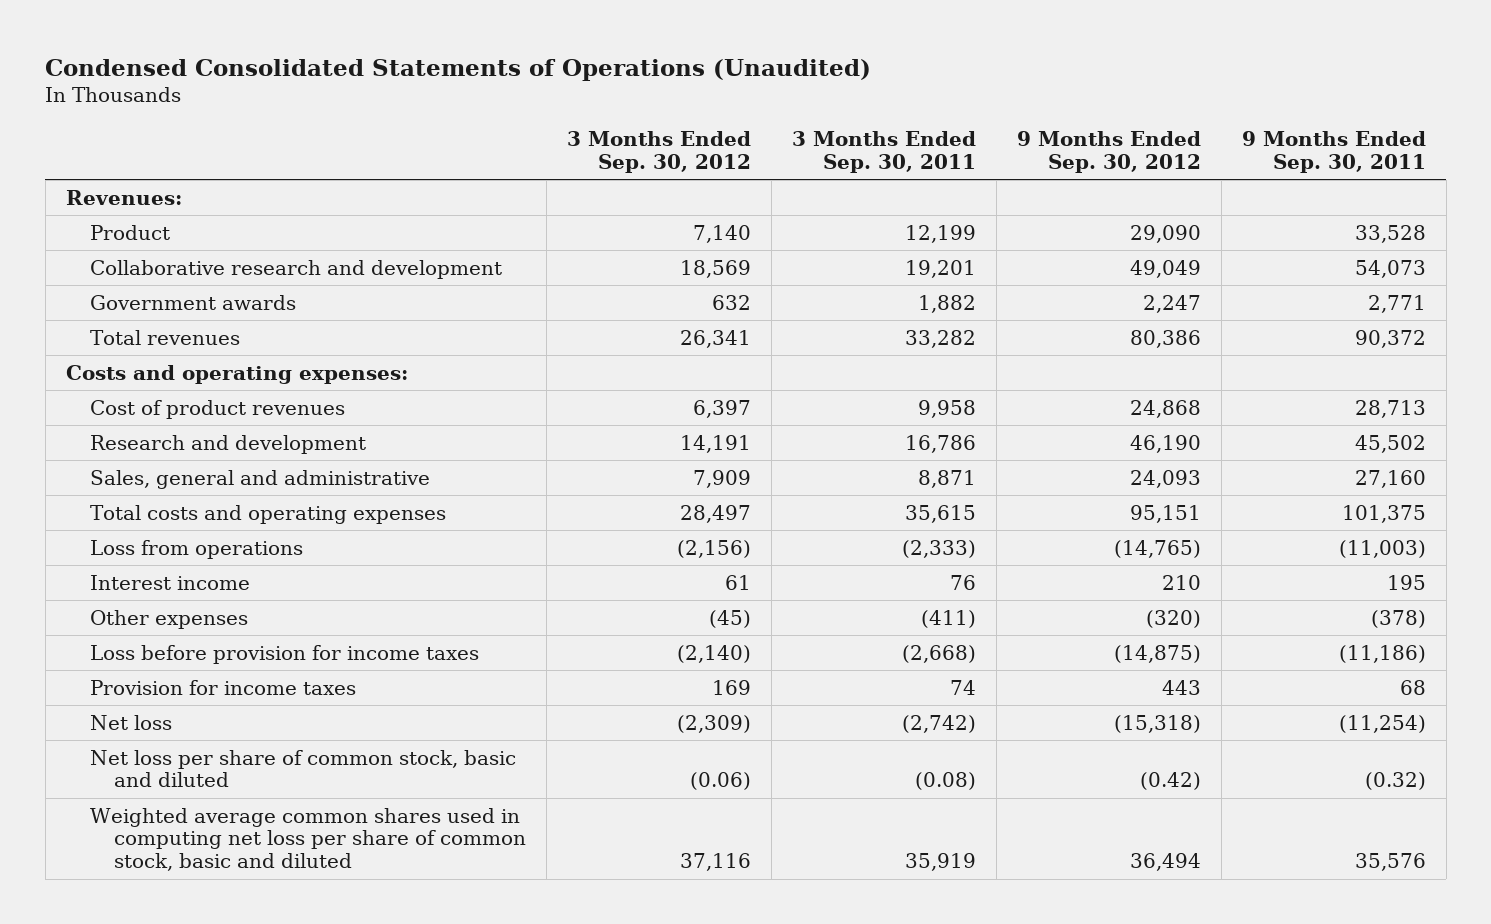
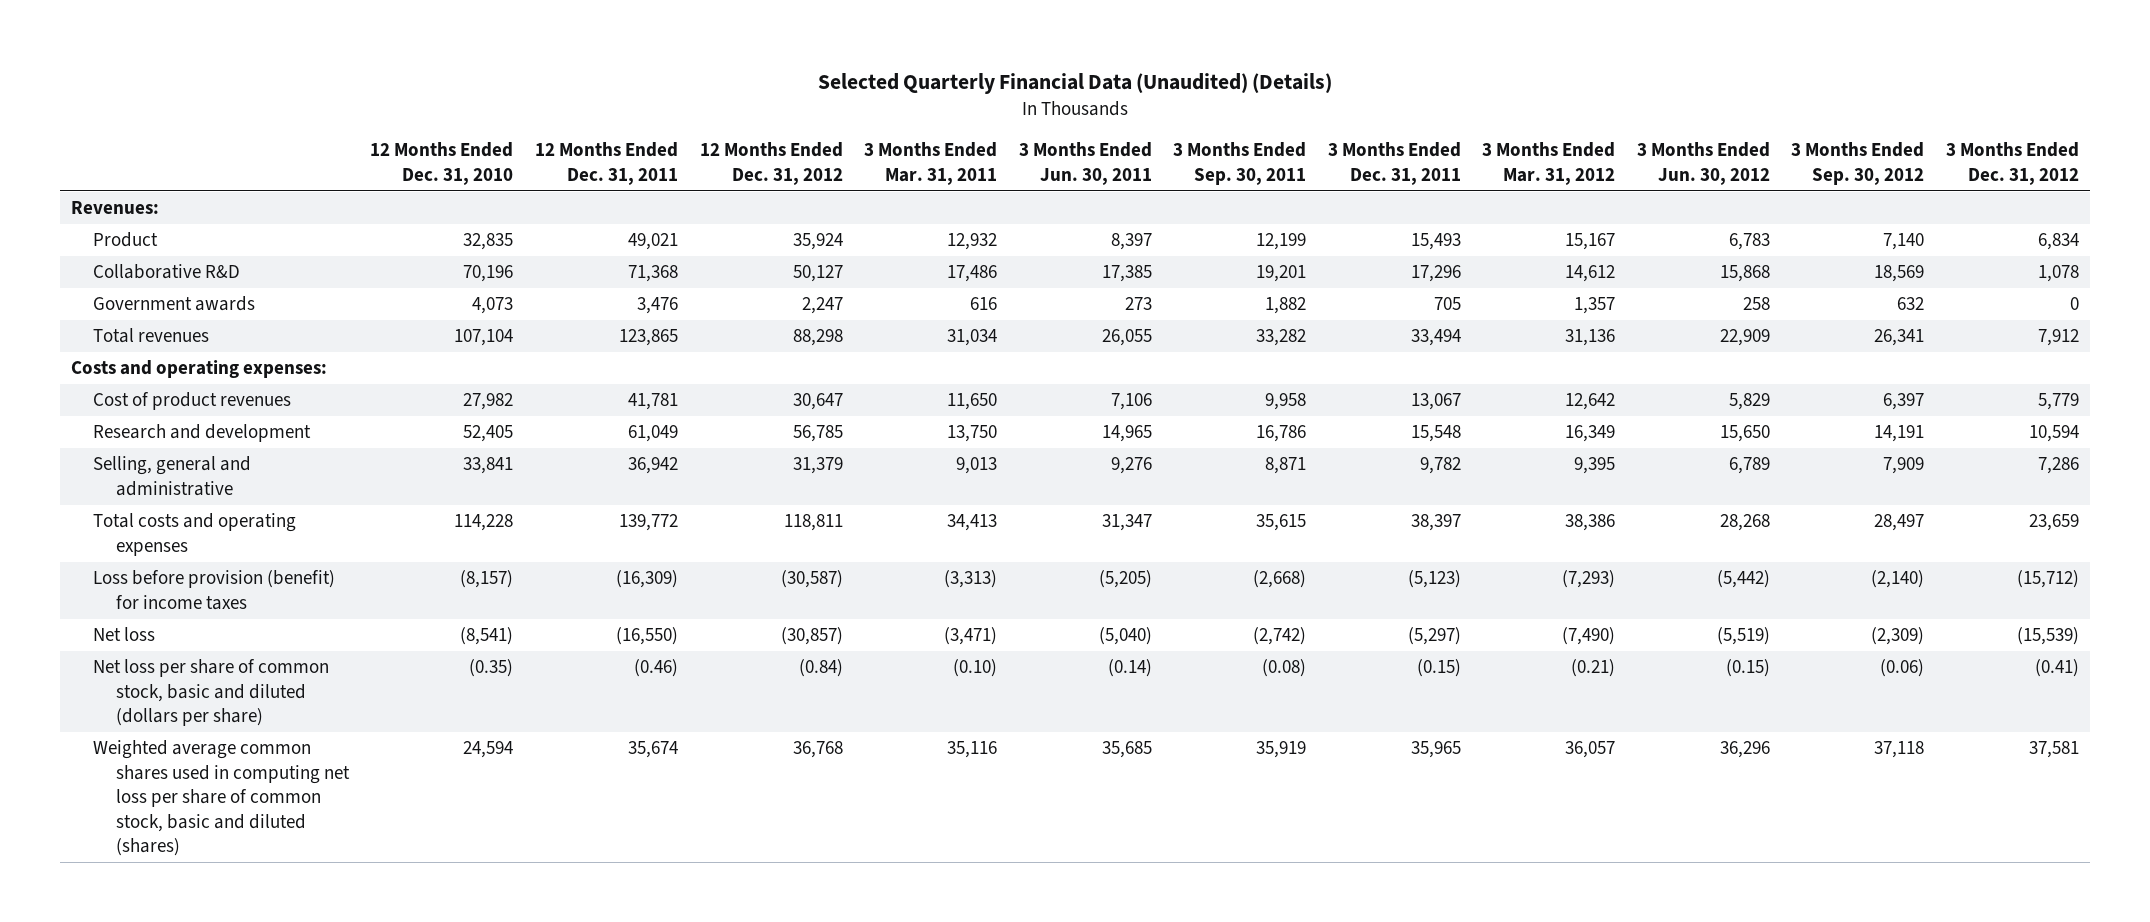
- Condensed Consolidated Statements of Operations (Unaudited)
+ Selected Quarterly Financial Data (Unaudited) (Details)
- | 3 Months Ended Sep. 30, 2012 | 3 Months Ended Sep. 30, 2011 | 9 Months Ended Sep. 30, 2012 | 9 Months Ended Sep. 30, 2011
+ | 12 Months Ended Dec. 31, 2010 | 12 Months Ended Dec. 31, 2011 | 12 Months Ended Dec. 31, 2012 | 3 Months Ended Mar. 31, 2011 | 3 Months Ended Jun. 30, 2011 | 3 Months Ended Sep. 30, 2011 | 3 Months Ended Dec. 31, 2011 | 3 Months Ended Mar. 31, 2012 | 3 Months Ended Jun. 30, 2012 | 3 Months Ended Sep. 30, 2012 | 3 Months Ended Dec. 31, 2012
- Collaborative research and development | 18,569 | 19,201 | 49,049 | 54,073
+ Collaborative R&D | 70,196 | 71,368 | 50,127 | 17,486 | 17,385 | 19,201 | 17,296 | 14,612 | 15,868 | 18,569 | 1,078
- Sales, general and administrative | 7,909 | 8,871 | 24,093 | 27,160
+ Selling, general and administrative | 33,841 | 36,942 | 31,379 | 9,013 | 9,276 | 8,871 | 9,782 | 9,395 | 6,789 | 7,909 | 7,286
- Loss from operations | (2,156) | (2,333) | (14,765) | (11,003)
- Interest income | 61 | 76 | 210 | 195
- Other expenses | (45) | (411) | (320) | (378)
- Loss before provision for income taxes | (2,140) | (2,668) | (14,875) | (11,186)
- Provision for income taxes | 169 | 74 | 443 | 68
+ Loss before provision (benefit) for income taxes | (8,157) | (16,309) | (30,587) | (3,313) | (5,205) | (2,668) | (5,123) | (7,293) | (5,442) | (2,140) | (15,712)
- Net loss per share of common stock, basic and diluted | (0.06) | (0.08) | (0.42) | (0.32)
- Weighted average common shares used in computing net loss per share of common stock, basic and diluted | 37,116 | 35,919 | 36,494 | 35,576
+ Net loss per share of common stock, basic and diluted (dollars per share) | (0.35) | (0.46) | (0.84) | (0.10) | (0.14) | (0.08) | (0.15) | (0.21) | (0.15) | (0.06) | (0.41)
+ Weighted average common shares used in computing net loss per share of common stock, basic and diluted (shares) | 24,594 | 35,674 | 36,768 | 35,116 | 35,685 | 35,919 | 35,965 | 36,057 | 36,296 | 37,118 | 37,581

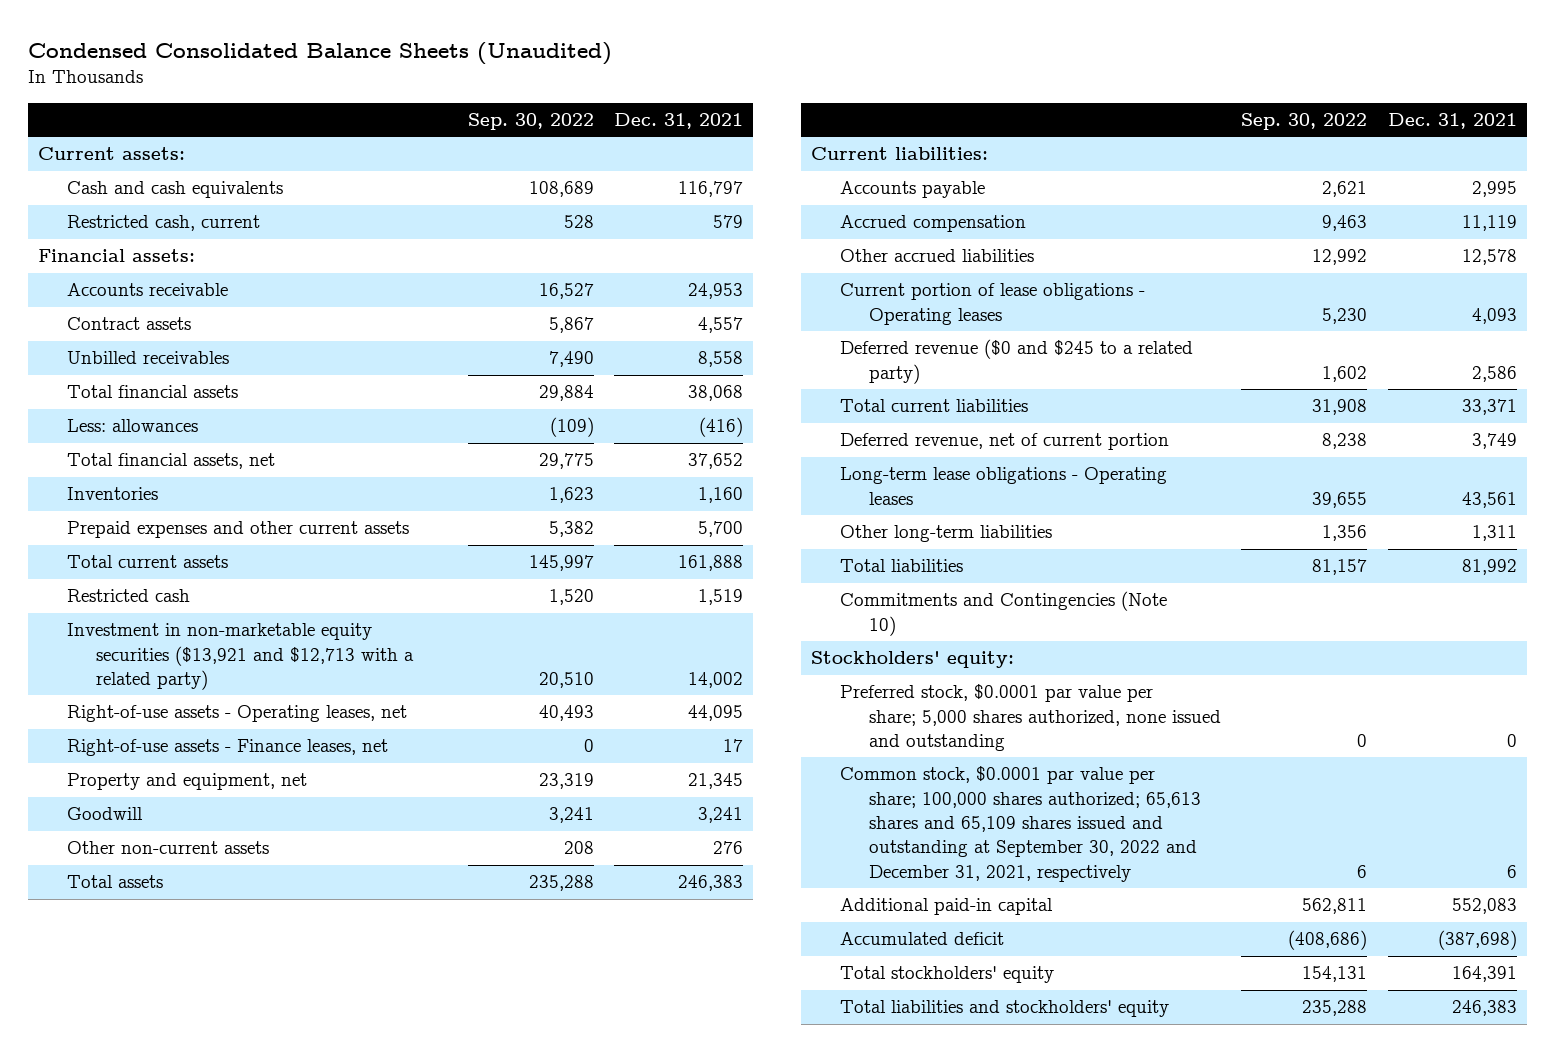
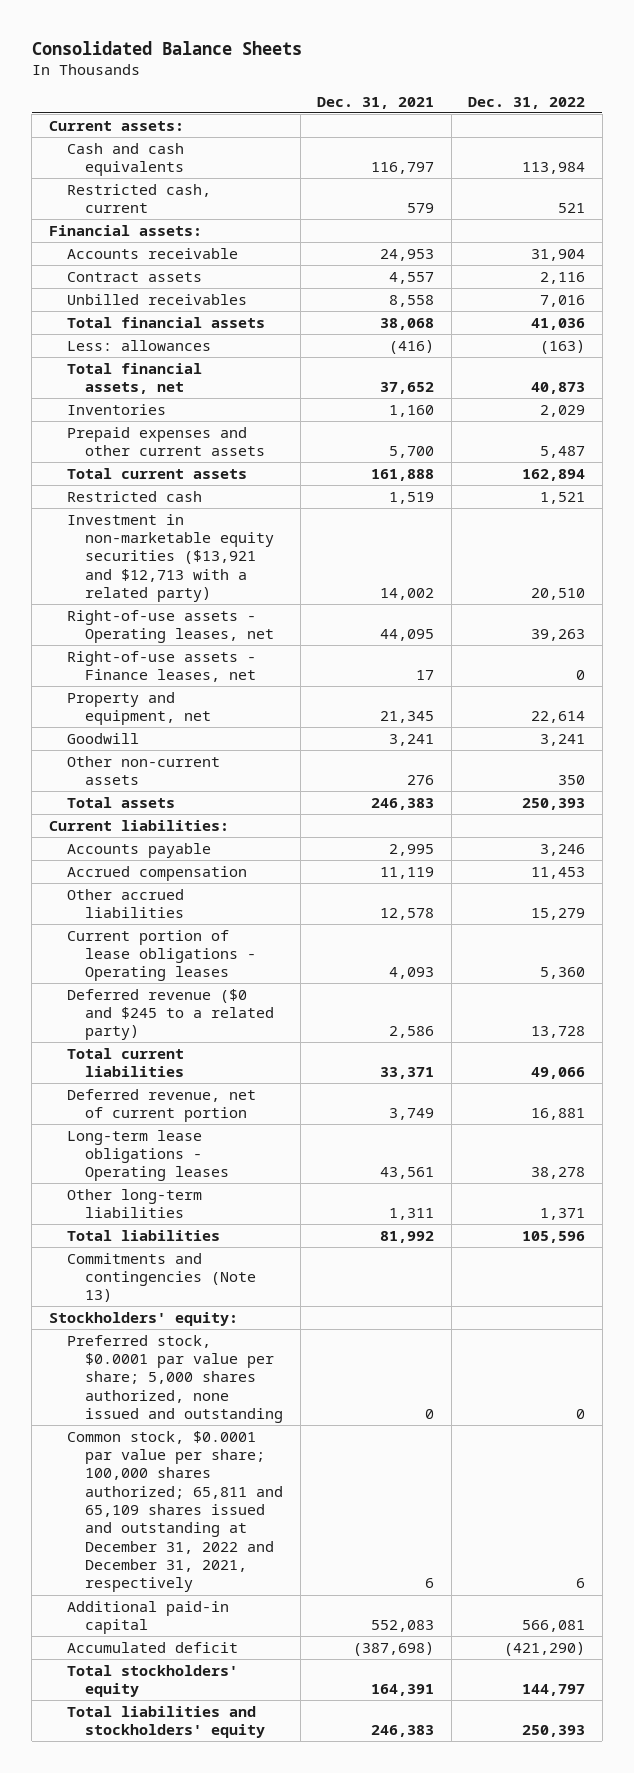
- Condensed Consolidated Balance Sheets (Unaudited)
+ Consolidated Balance Sheets
- | Sep. 30, 2022 | Dec. 31, 2021
+ | Dec. 31, 2021 | Dec. 31, 2022
- Commitments and Contingencies (Note 10)
+ Commitments and contingencies (Note 13)
- Common stock, $0.0001 par value per share; 100,000 shares authorized; 65,613 shares and 65,109 shares issued and outstanding at September 30, 2022 and December 31, 2021, respectively | 6 | 6
+ Common stock, $0.0001 par value per share; 100,000 shares authorized; 65,811 and 65,109 shares issued and outstanding at December 31, 2022 and December 31, 2021, respectively | 6 | 6

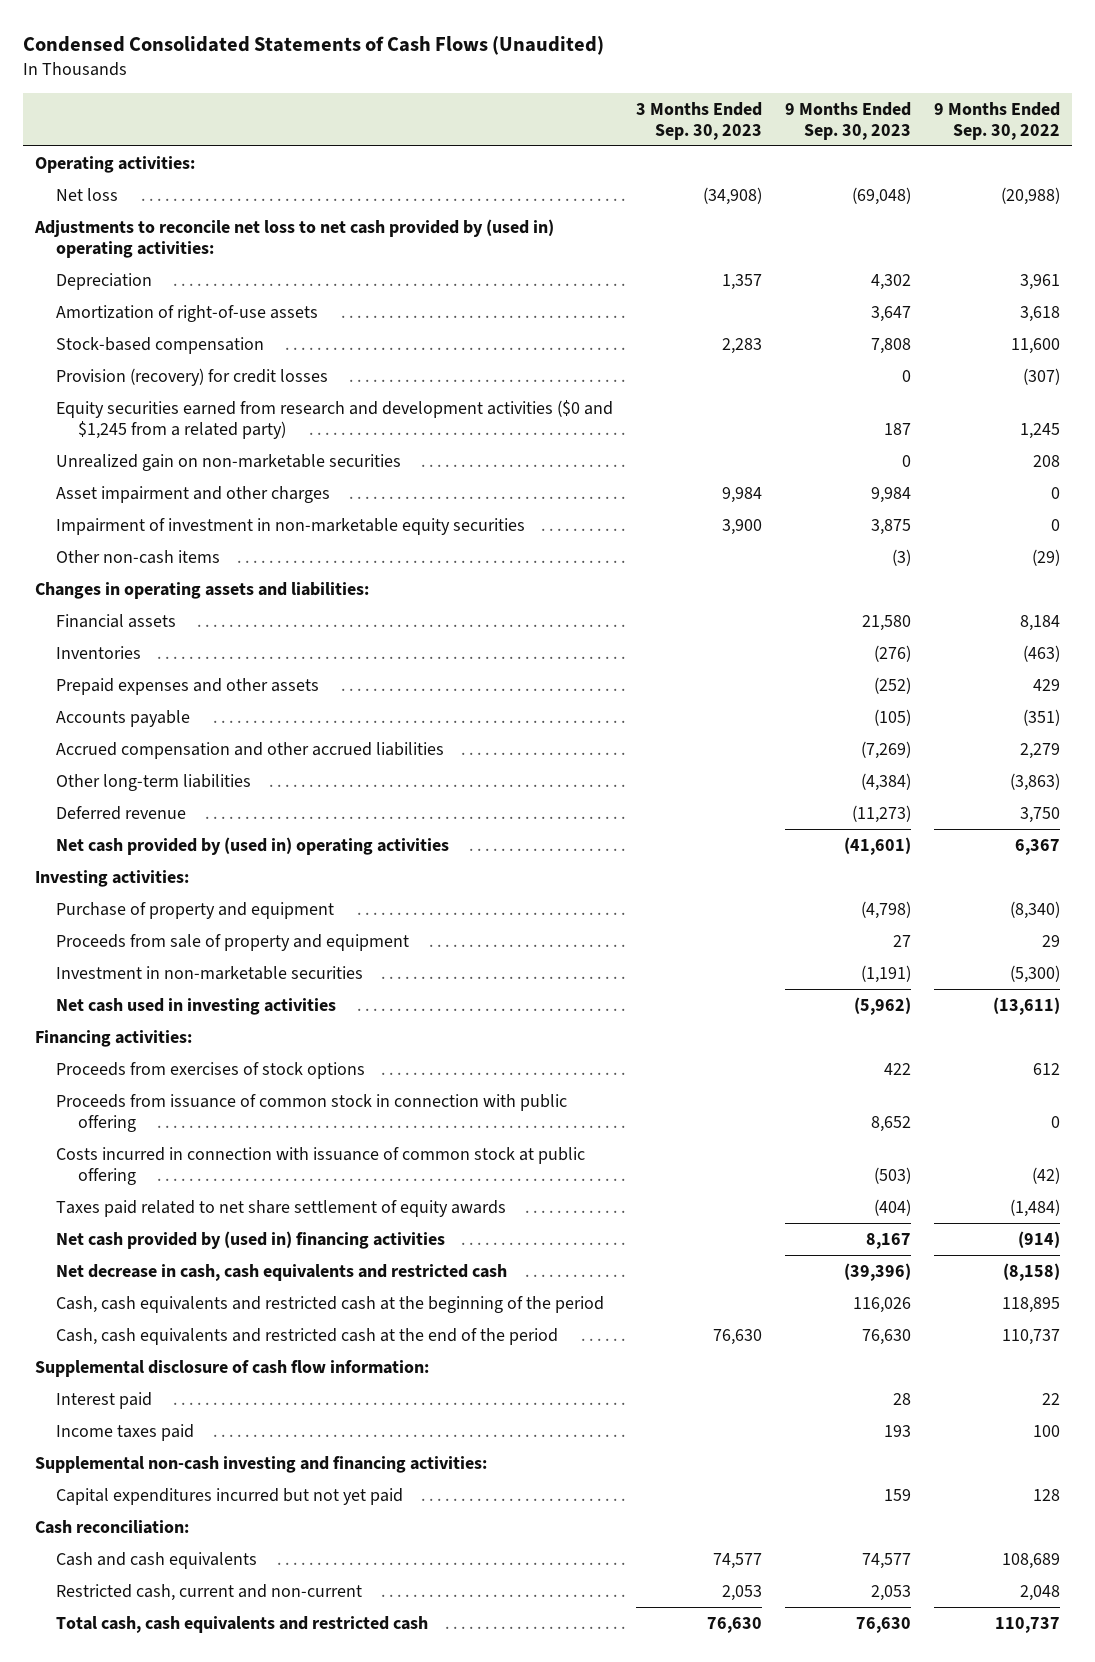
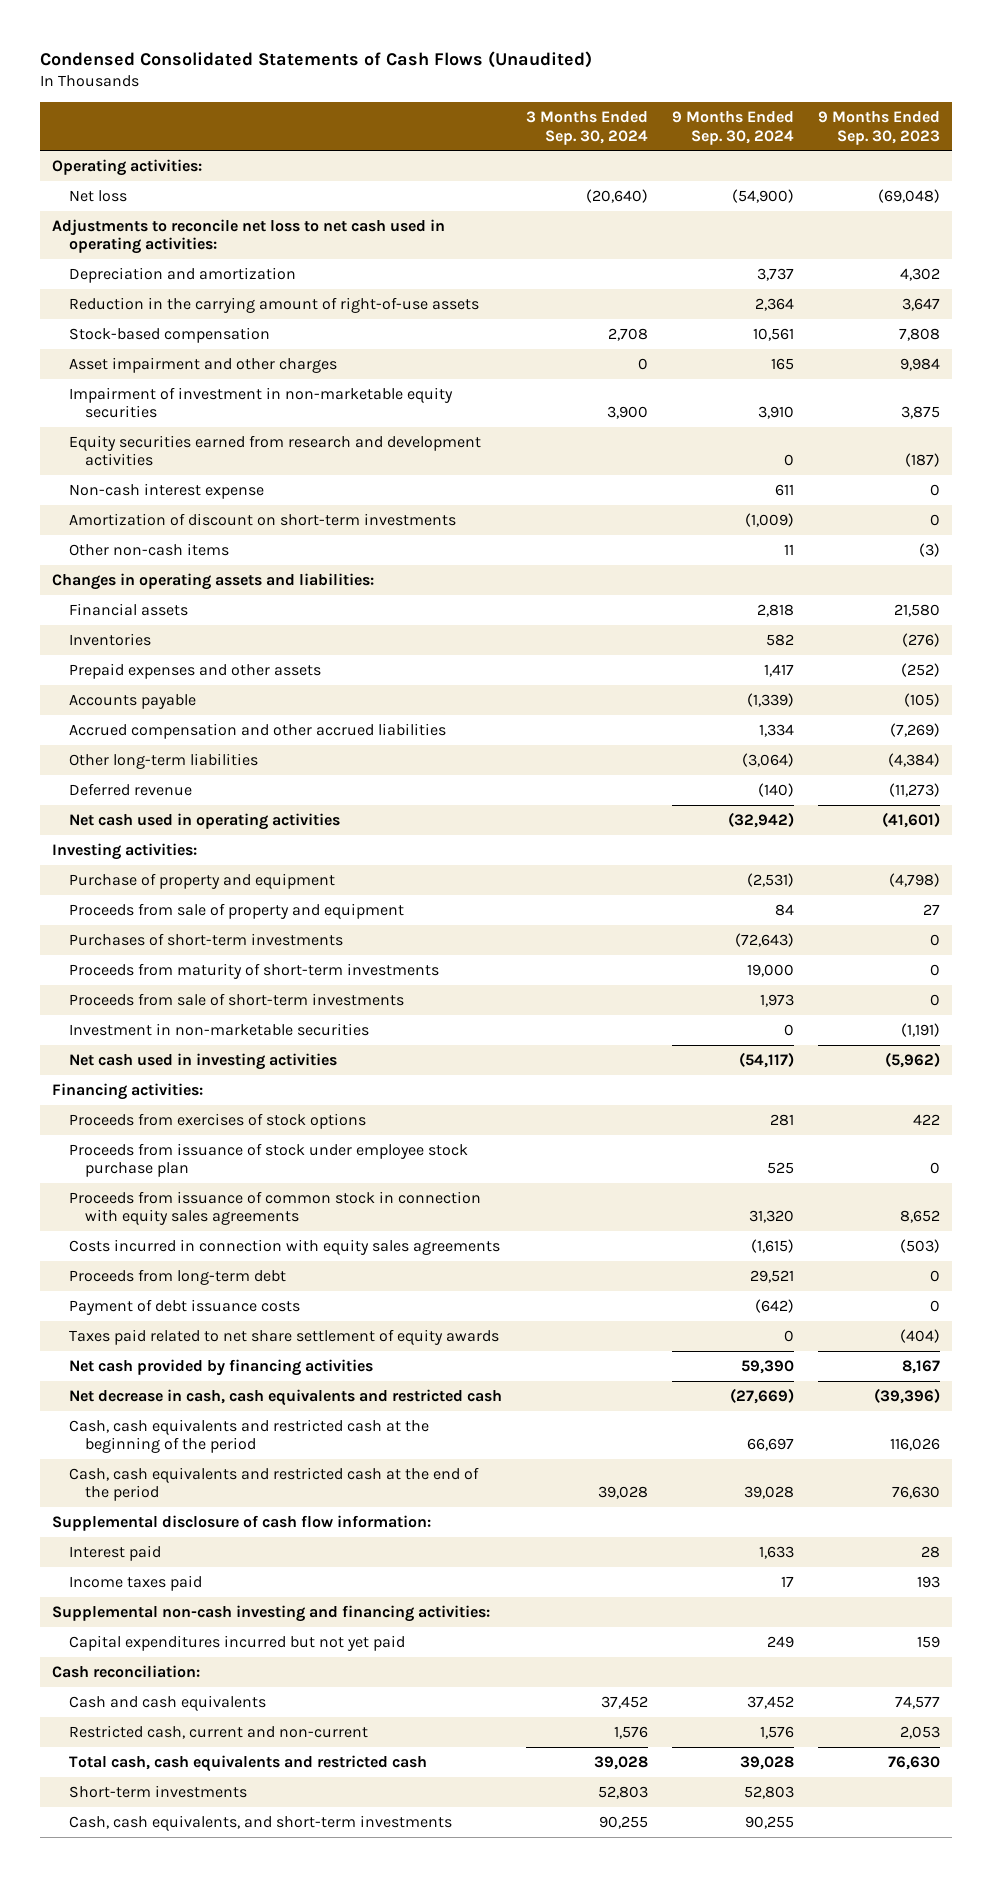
- | 3 Months Ended Sep. 30, 2023 | 9 Months Ended Sep. 30, 2023 | 9 Months Ended Sep. 30, 2022
+ | 3 Months Ended Sep. 30, 2024 | 9 Months Ended Sep. 30, 2024 | 9 Months Ended Sep. 30, 2023
- Adjustments to reconcile net loss to net cash provided by (used in) operating activities:
- Depreciation | 1,357 | 4,302 | 3,961
- Amortization of right-of-use assets | | 3,647 | 3,618
+ Adjustments to reconcile net loss to net cash used in operating activities:
+ Depreciation and amortization | | 3,737 | 4,302
+ Reduction in the carrying amount of right-of-use assets | | 2,364 | 3,647
- Provision (recovery) for credit losses | | 0 | (307)
- Equity securities earned from research and development activities ($0 and $1,245 from a related party) | | 187 | 1,245
- Unrealized gain on non-marketable securities | | 0 | 208
+ Equity securities earned from research and development activities | | 0 | (187)
+ Non-cash interest expense | | 611 | 0
+ Amortization of discount on short-term investments | | (1,009) | 0
- Net cash provided by (used in) operating activities | | (41,601) | 6,367
+ Net cash used in operating activities | | (32,942) | (41,601)
+ Purchases of short-term investments | | (72,643) | 0
+ Proceeds from maturity of short-term investments | | 19,000 | 0
+ Proceeds from sale of short-term investments | | 1,973 | 0
- Proceeds from issuance of common stock in connection with public offering | | 8,652 | 0
- Costs incurred in connection with issuance of common stock at public offering | | (503) | (42)
+ Proceeds from issuance of stock under employee stock purchase plan | | 525 | 0
+ Proceeds from issuance of common stock in connection with equity sales agreements | | 31,320 | 8,652
+ Costs incurred in connection with equity sales agreements | | (1,615) | (503)
+ Proceeds from long-term debt | | 29,521 | 0
+ Payment of debt issuance costs | | (642) | 0
- Net cash provided by (used in) financing activities | | 8,167 | (914)
+ Net cash provided by financing activities | | 59,390 | 8,167
+ Short-term investments | 52,803 | 52,803 |
+ Cash, cash equivalents, and short-term investments | 90,255 | 90,255 |

